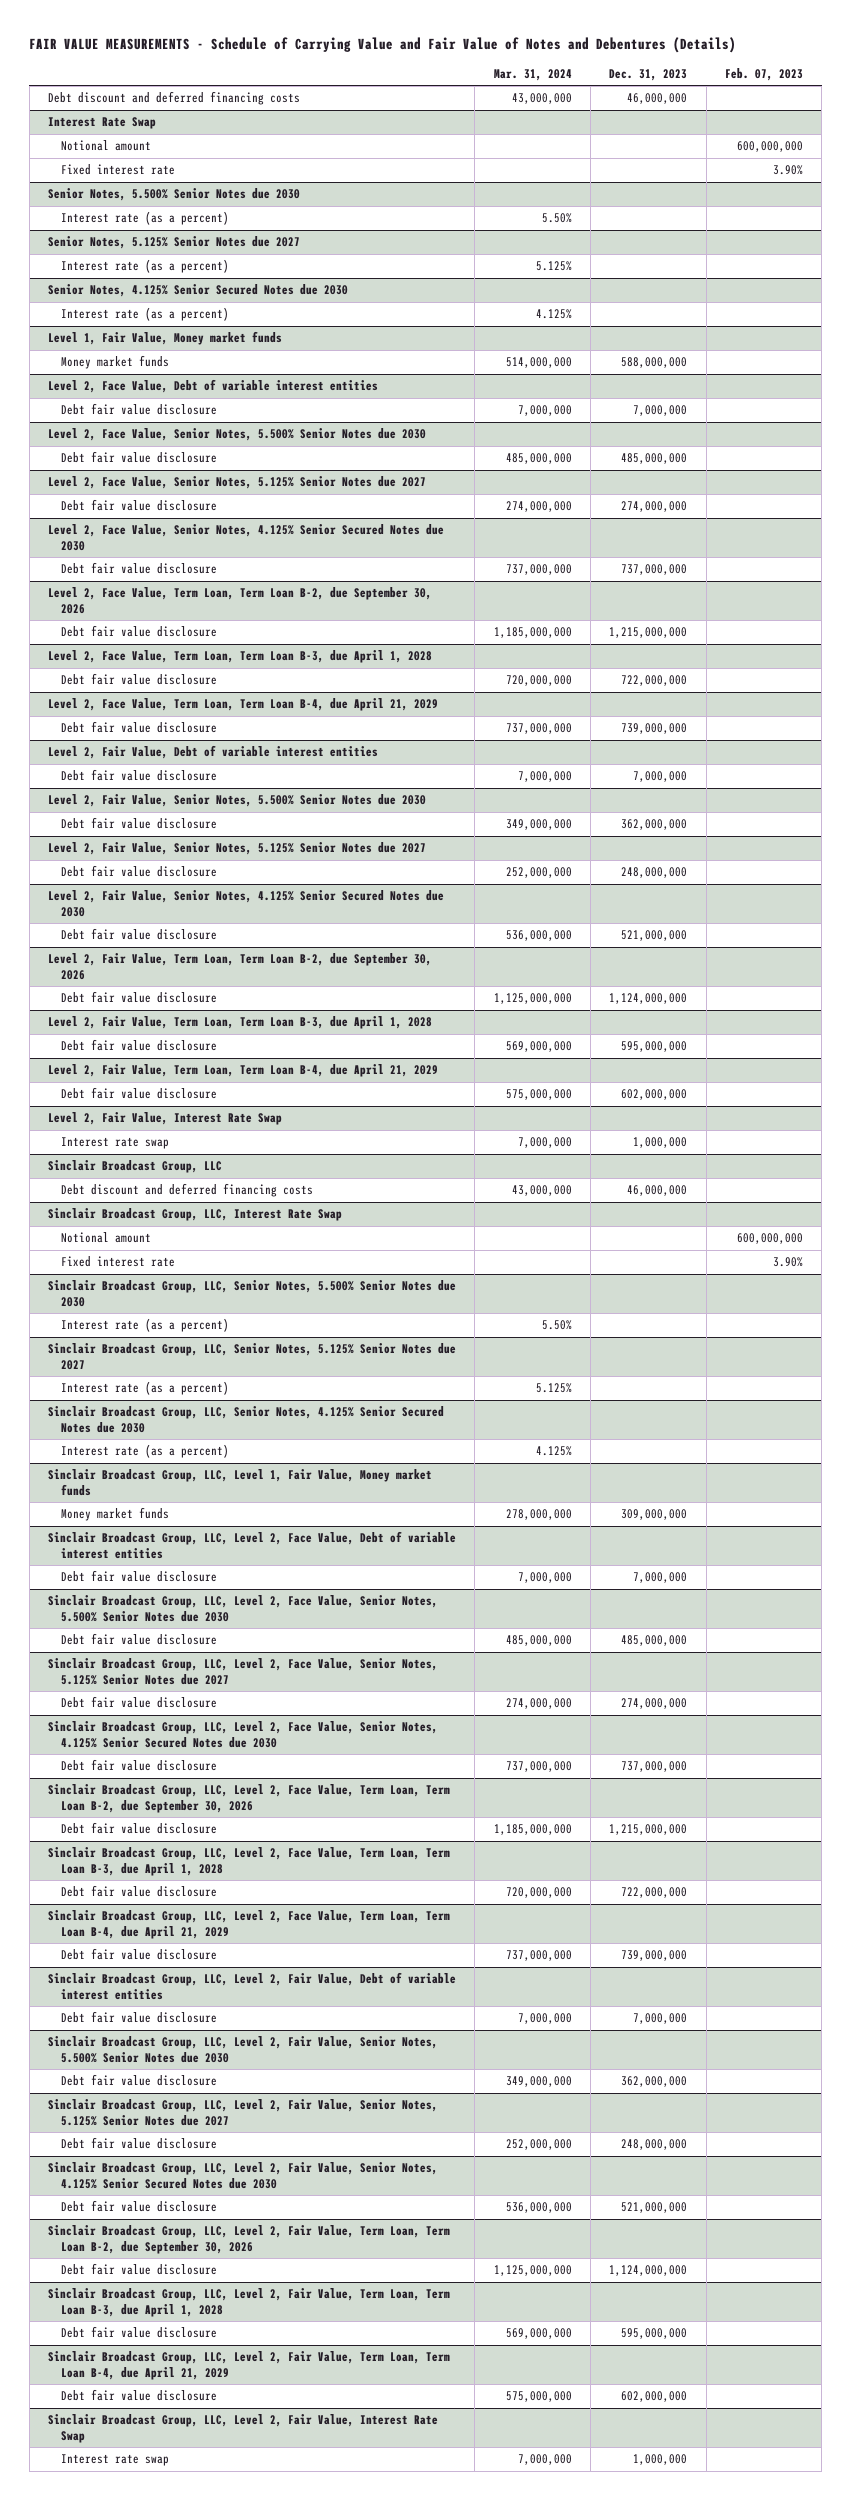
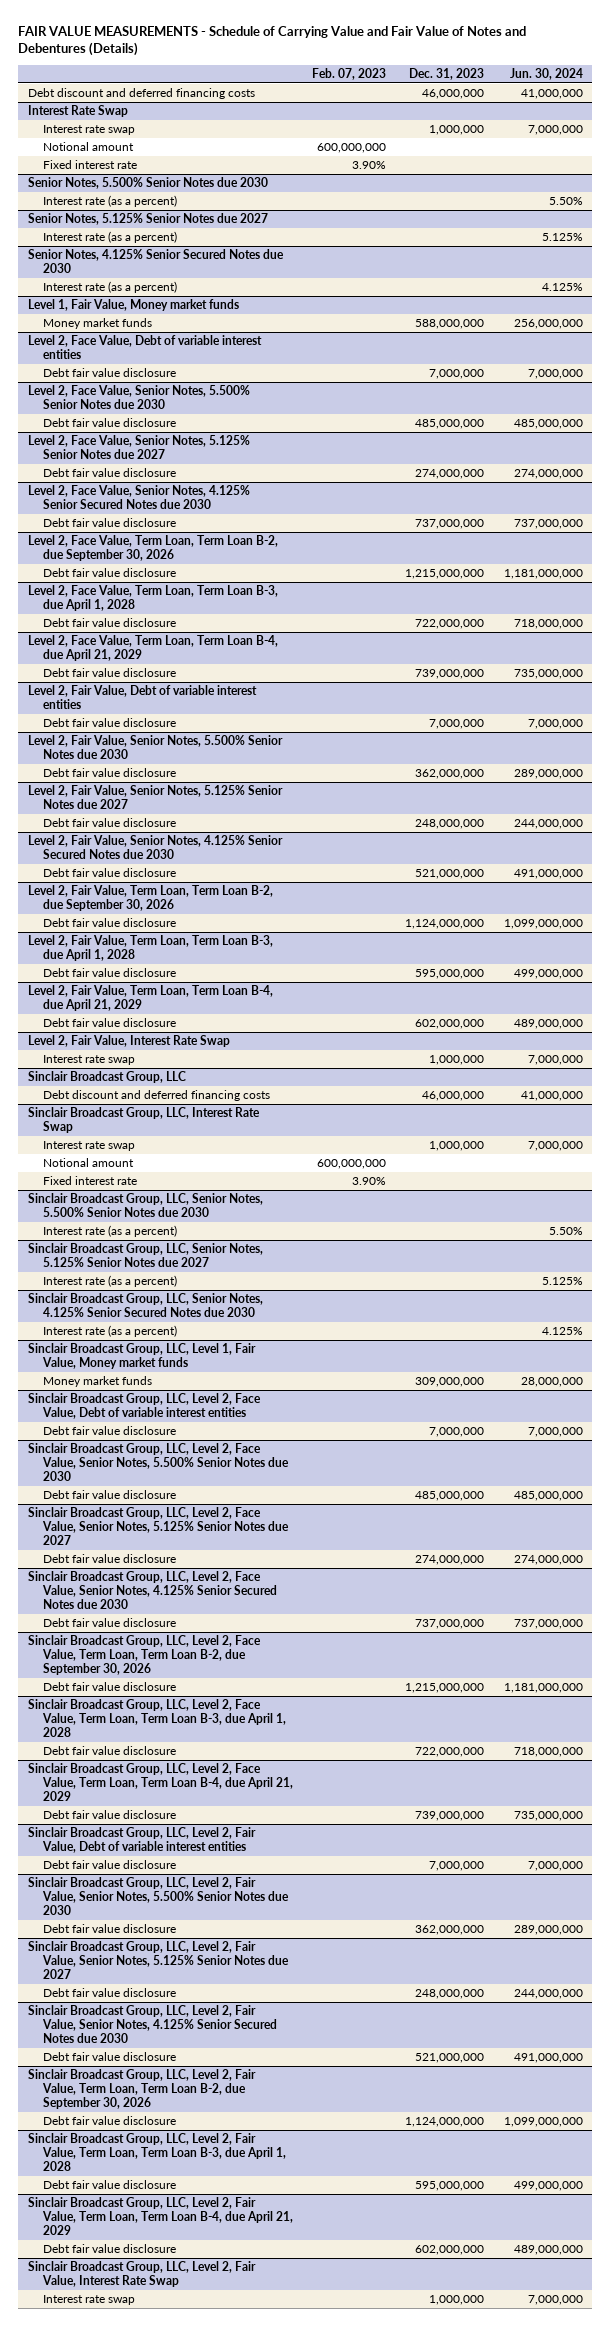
- | Mar. 31, 2024 | Dec. 31, 2023 | Feb. 07, 2023
+ | Feb. 07, 2023 | Dec. 31, 2023 | Jun. 30, 2024
@ Interest Rate Swap
+ Interest rate swap | | 1,000,000 | 7,000,000
@ Sinclair Broadcast Group, LLC, Interest Rate Swap
+ Interest rate swap | | 1,000,000 | 7,000,000

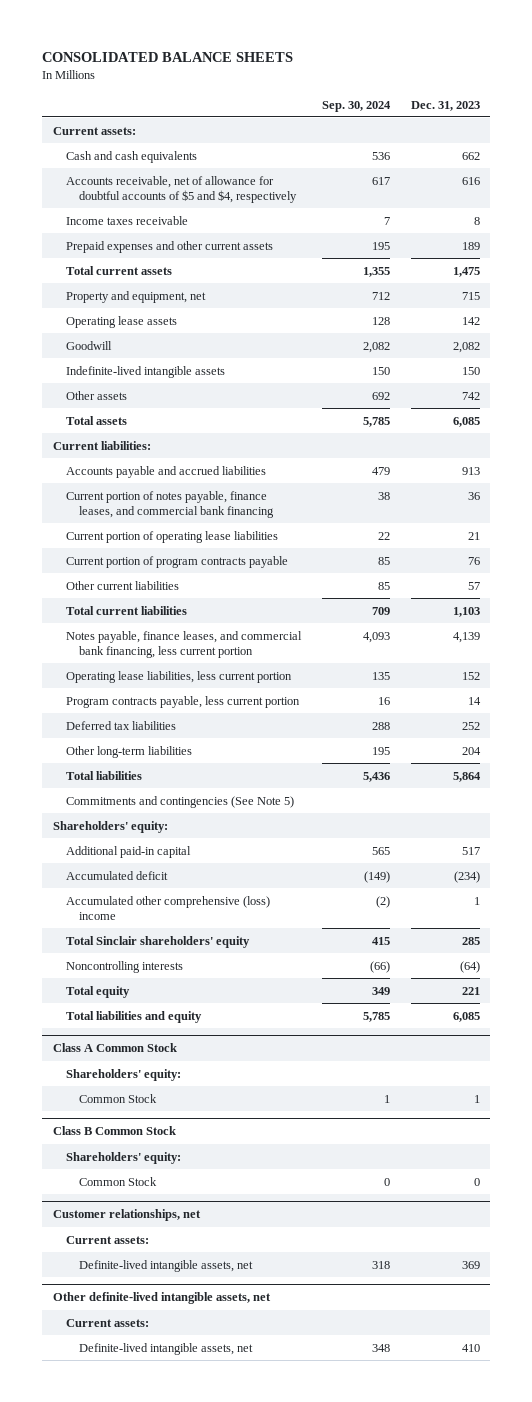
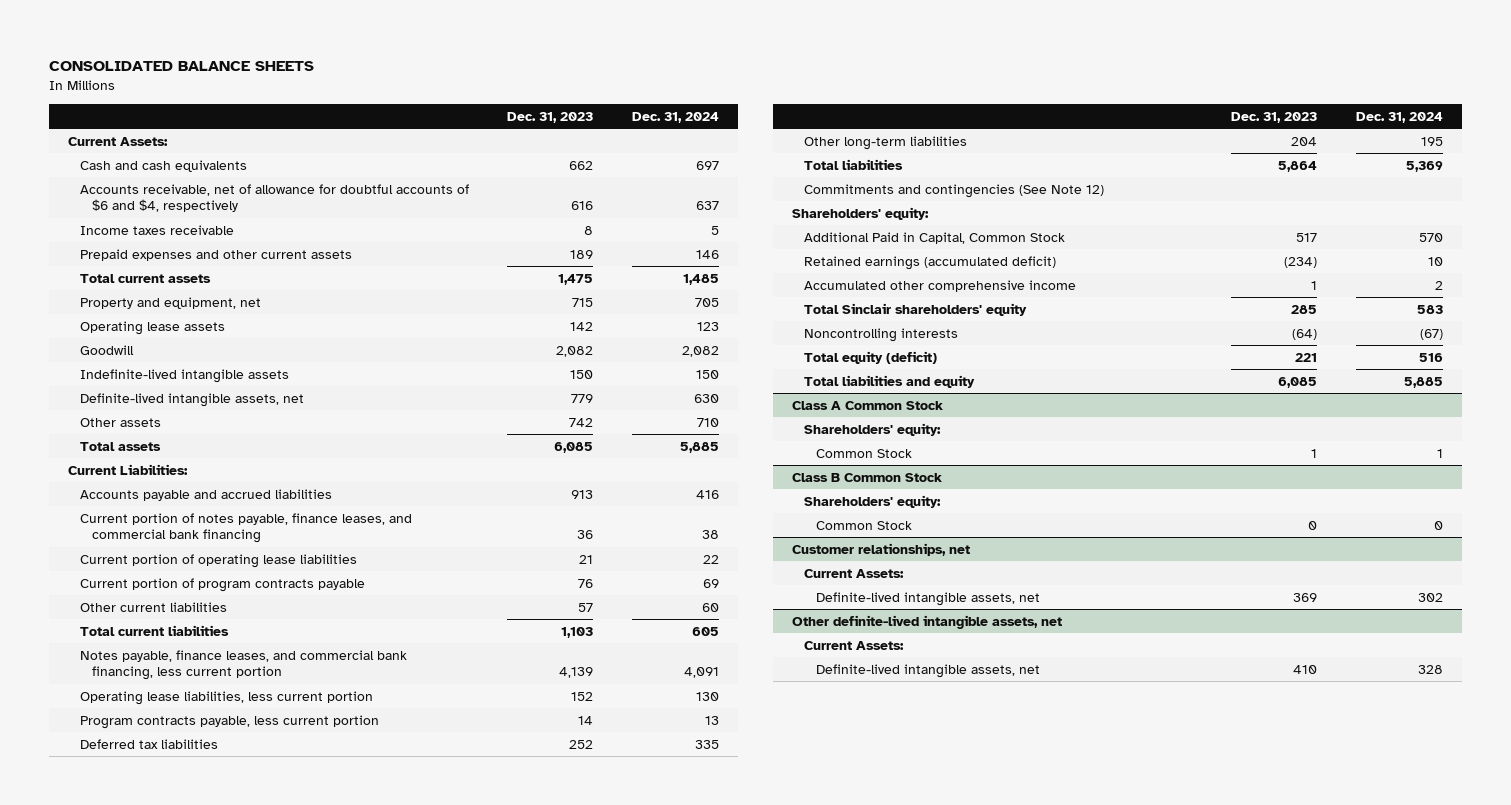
- | Sep. 30, 2024 | Dec. 31, 2023
+ | Dec. 31, 2023 | Dec. 31, 2024
- Current assets:
+ Current Assets:
- Accounts receivable, net of allowance for doubtful accounts of $5 and $4, respectively | 617 | 616
+ Accounts receivable, net of allowance for doubtful accounts of $6 and $4, respectively | 616 | 637
+ Definite-lived intangible assets, net | 779 | 630
- Current liabilities:
+ Current Liabilities:
- Commitments and contingencies (See Note 5)
+ Commitments and contingencies (See Note 12)
- Additional paid-in capital | 565 | 517
- Accumulated deficit | (149) | (234)
- Accumulated other comprehensive (loss) income | (2) | 1
+ Additional Paid in Capital, Common Stock | 517 | 570
+ Retained earnings (accumulated deficit) | (234) | 10
+ Accumulated other comprehensive income | 1 | 2
- Total equity | 349 | 221
+ Total equity (deficit) | 221 | 516
@ Customer relationships, net
- Current assets:
+ Current Assets:
@ Other definite-lived intangible assets, net
- Current assets:
+ Current Assets:

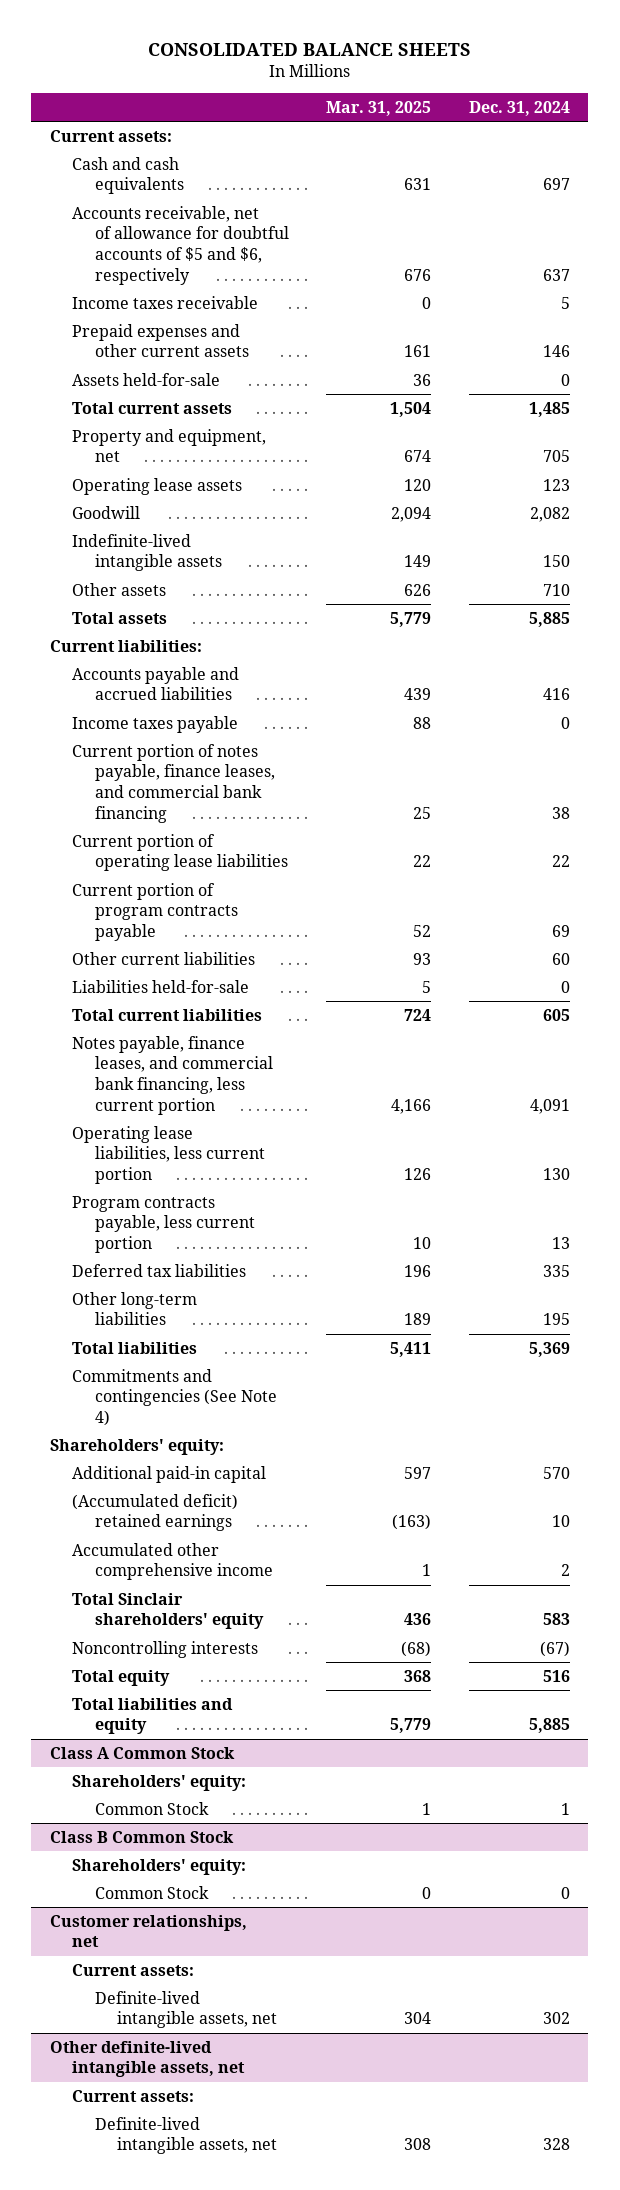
- | Dec. 31, 2023 | Dec. 31, 2024
+ | Mar. 31, 2025 | Dec. 31, 2024
- Current Assets:
+ Current assets:
- Accounts receivable, net of allowance for doubtful accounts of $6 and $4, respectively | 616 | 637
+ Accounts receivable, net of allowance for doubtful accounts of $5 and $6, respectively | 676 | 637
+ Assets held-for-sale | 36 | 0
- Definite-lived intangible assets, net | 779 | 630
- Current Liabilities:
+ Current liabilities:
+ Income taxes payable | 88 | 0
+ Liabilities held-for-sale | 5 | 0
- Commitments and contingencies (See Note 12)
+ Commitments and contingencies (See Note 4)
- Additional Paid in Capital, Common Stock | 517 | 570
- Retained earnings (accumulated deficit) | (234) | 10
+ Additional paid-in capital | 597 | 570
+ (Accumulated deficit) retained earnings | (163) | 10
- Total equity (deficit) | 221 | 516
+ Total equity | 368 | 516
@ Customer relationships, net
- Current Assets:
+ Current assets:
@ Other definite-lived intangible assets, net
- Current Assets:
+ Current assets:

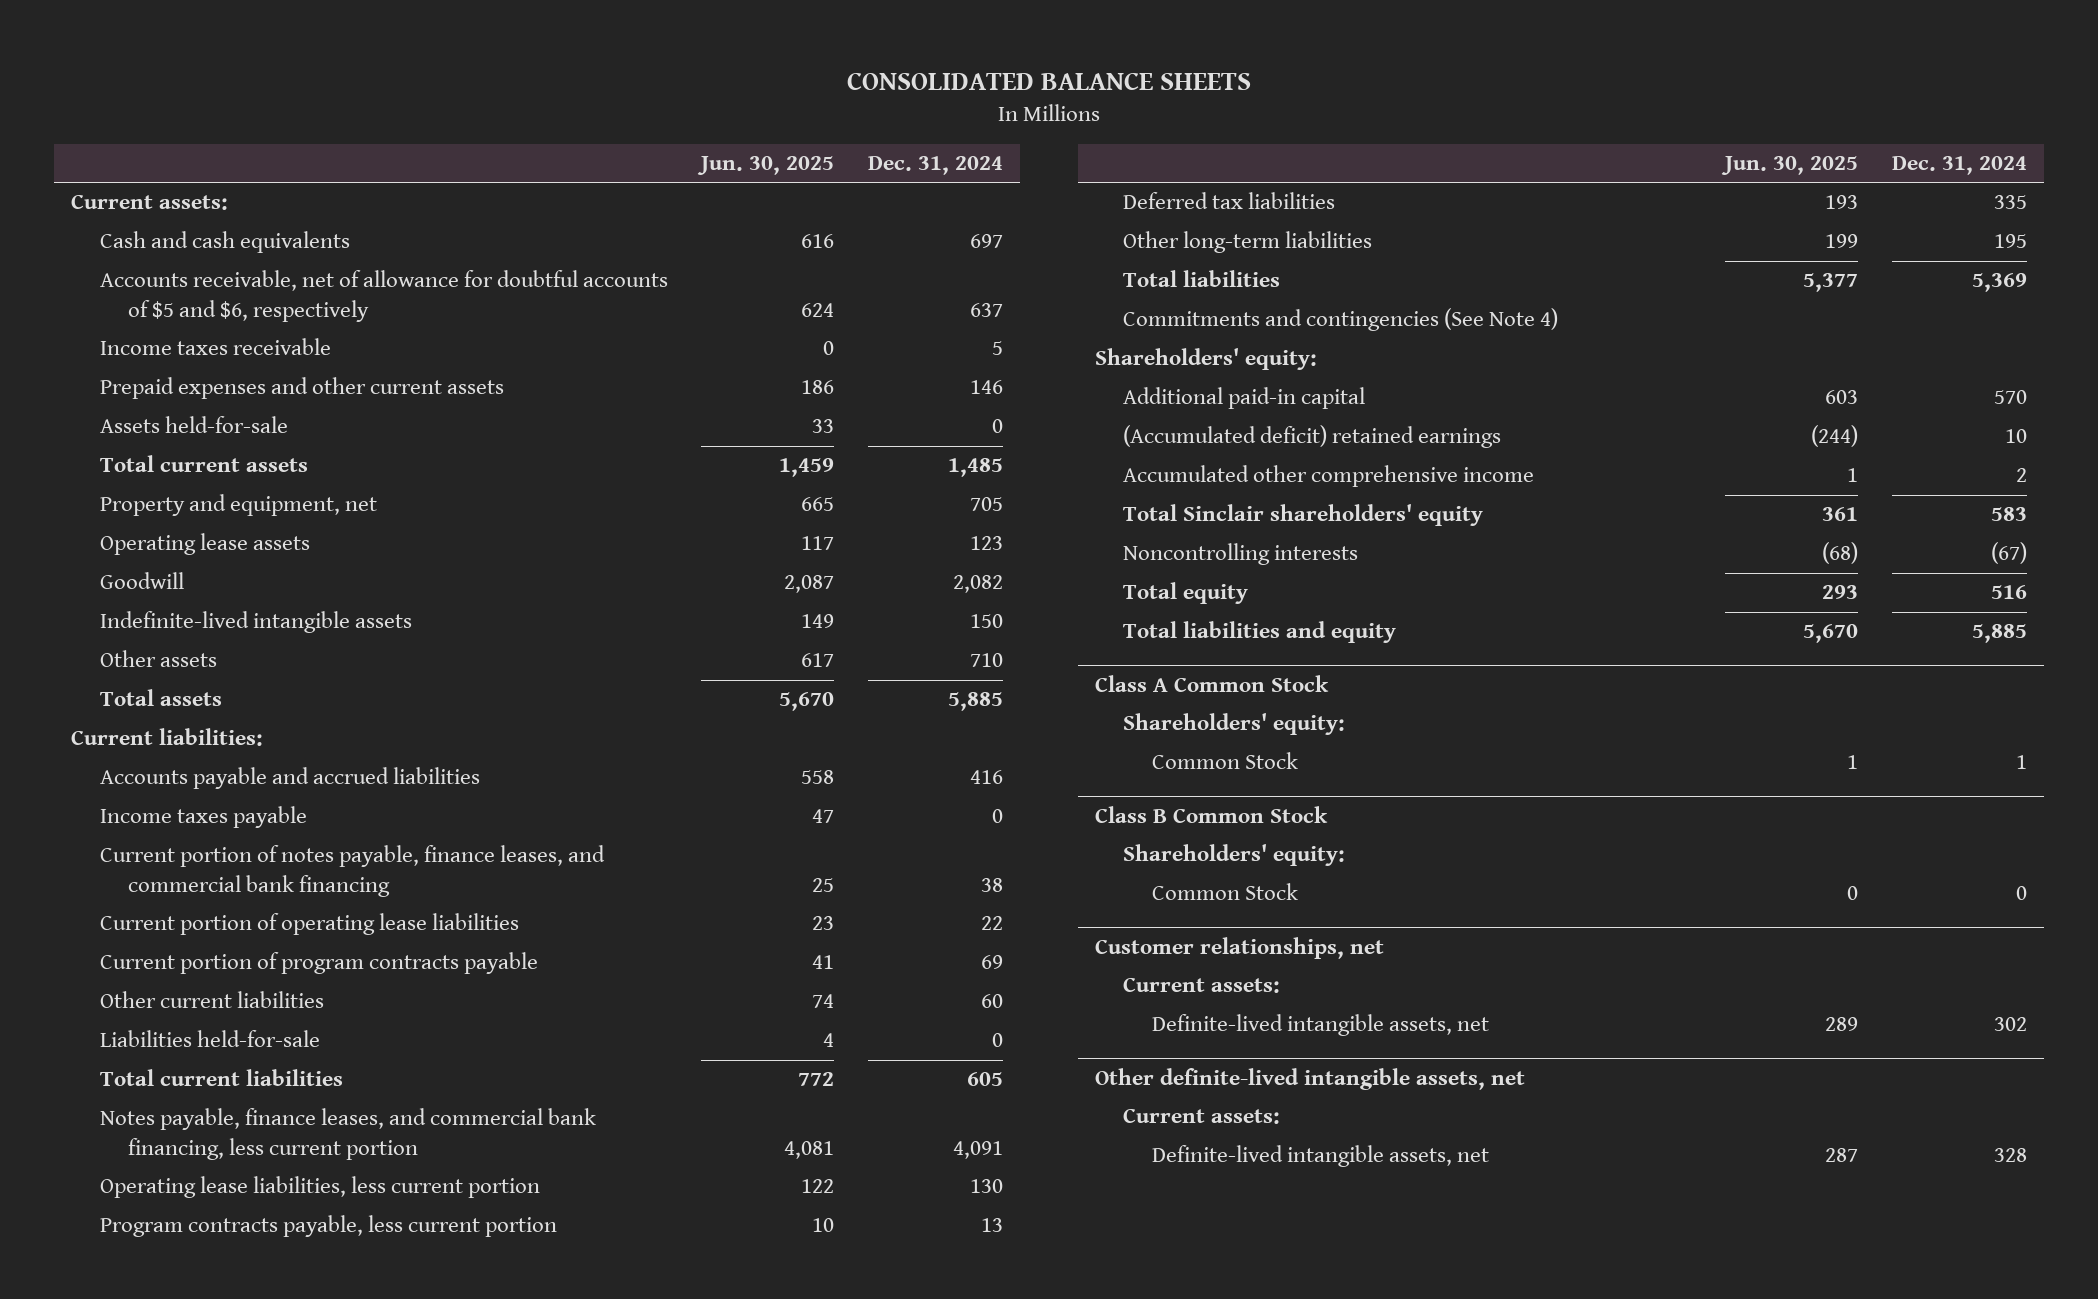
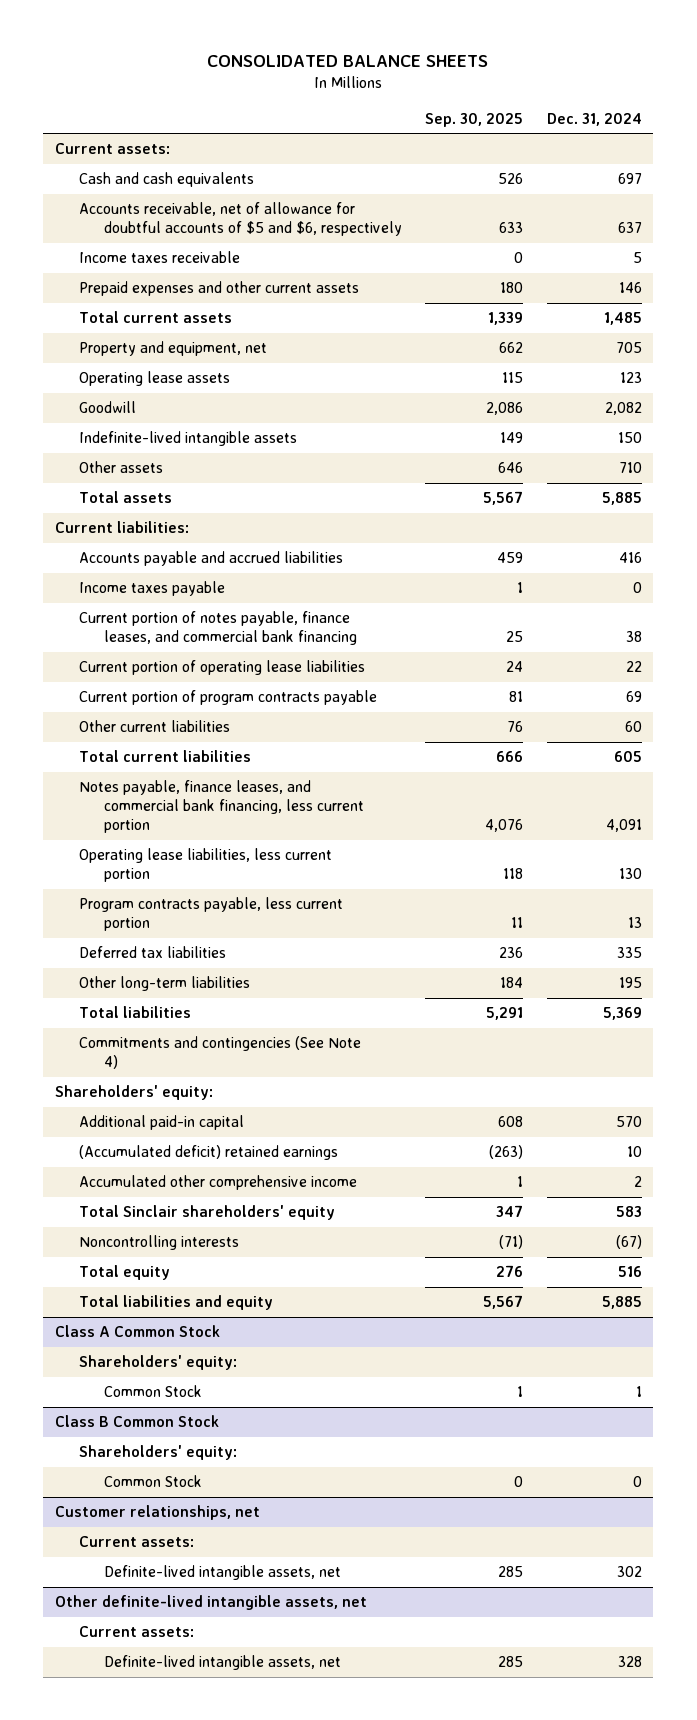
- | Jun. 30, 2025 | Dec. 31, 2024
+ | Sep. 30, 2025 | Dec. 31, 2024
- Assets held-for-sale | 33 | 0
- Liabilities held-for-sale | 4 | 0

